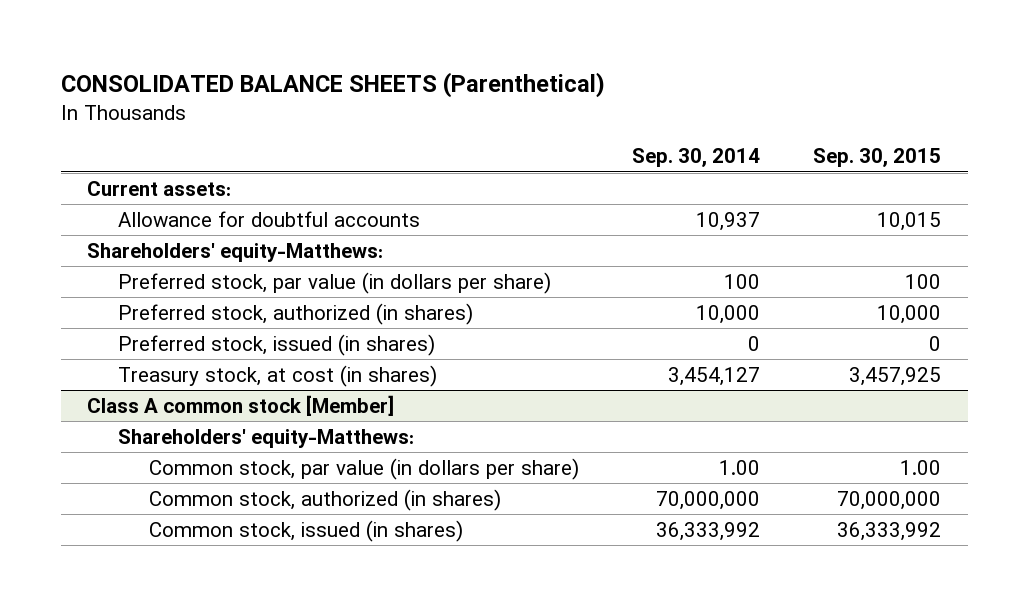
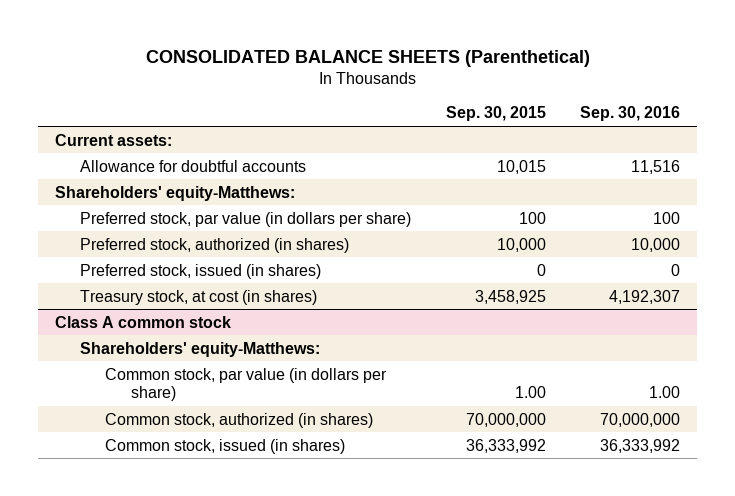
- | Sep. 30, 2014 | Sep. 30, 2015
+ | Sep. 30, 2015 | Sep. 30, 2016
- Treasury stock, at cost (in shares) | 3,454,127 | 3,457,925
- Class A common stock [Member]
+ Treasury stock, at cost (in shares) | 3,458,925 | 4,192,307
+ Class A common stock

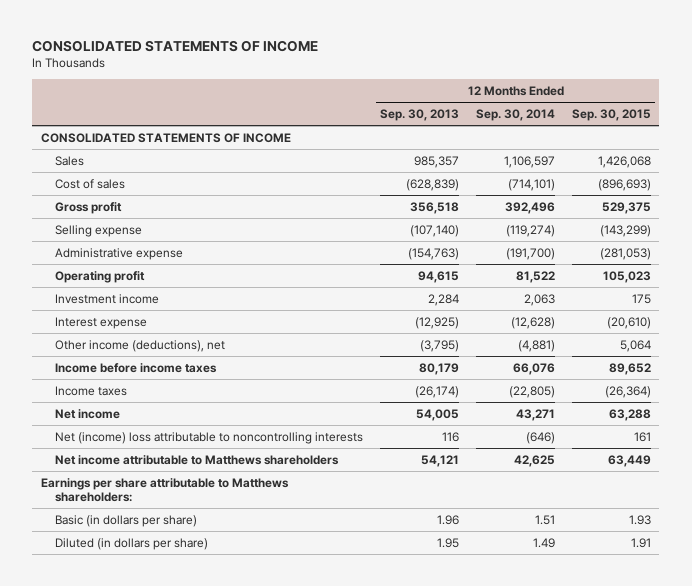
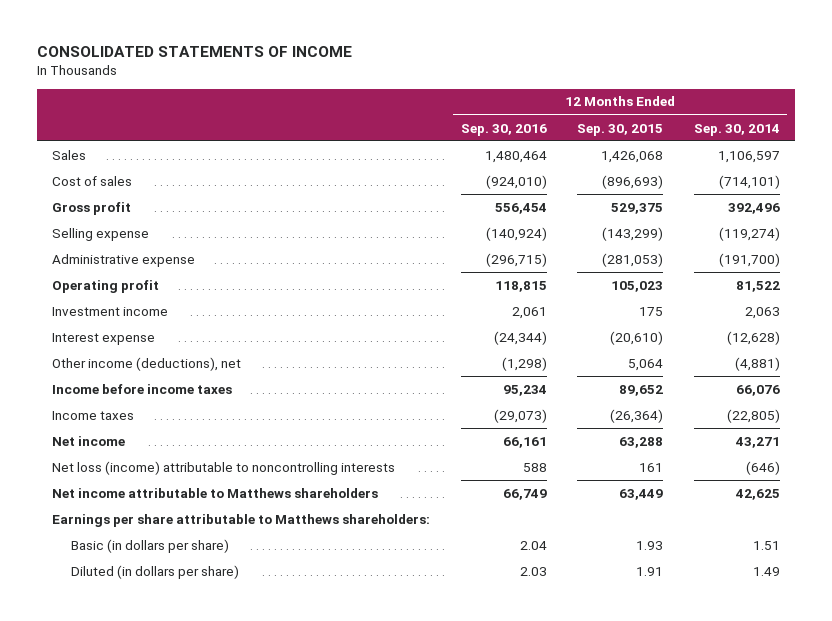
- | 12 Months Ended Sep. 30, 2013 | 12 Months Ended Sep. 30, 2014 | 12 Months Ended Sep. 30, 2015
+ | 12 Months Ended Sep. 30, 2016 | 12 Months Ended Sep. 30, 2015 | 12 Months Ended Sep. 30, 2014
- CONSOLIDATED STATEMENTS OF INCOME
- Net (income) loss attributable to noncontrolling interests | 116 | (646) | 161
+ Net loss (income) attributable to noncontrolling interests | 588 | 161 | (646)

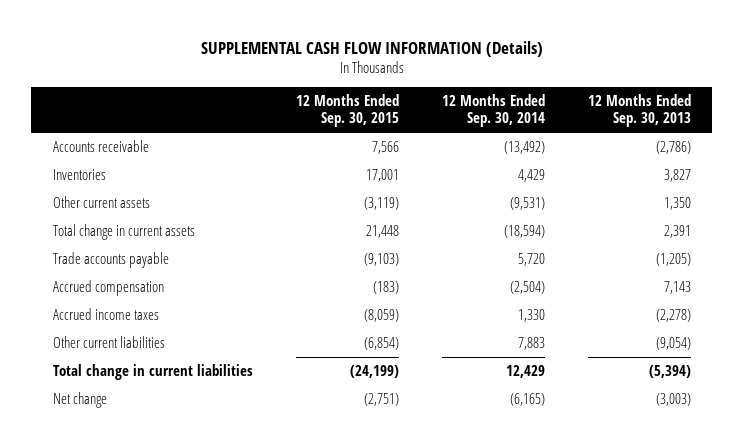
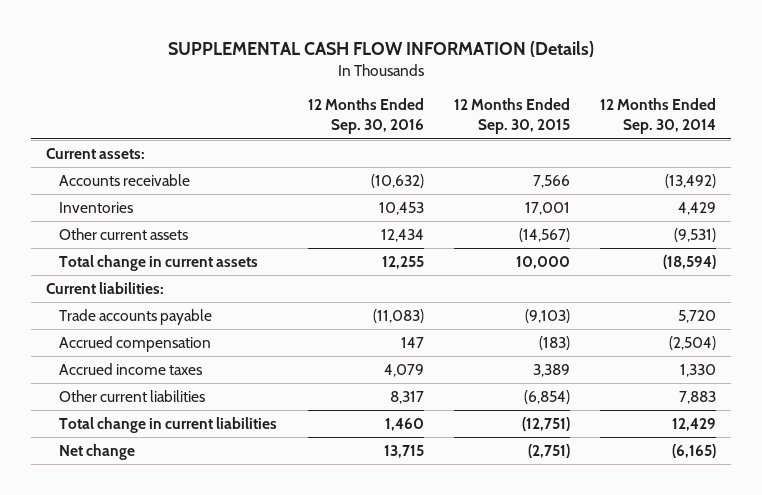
- | 12 Months Ended Sep. 30, 2015 | 12 Months Ended Sep. 30, 2014 | 12 Months Ended Sep. 30, 2013
+ | 12 Months Ended Sep. 30, 2016 | 12 Months Ended Sep. 30, 2015 | 12 Months Ended Sep. 30, 2014
+ Current assets:
- Other current assets | (3,119) | (9,531) | 1,350
- Total change in current assets | 21,448 | (18,594) | 2,391
+ Other current assets | 12,434 | (14,567) | (9,531)
+ Total change in current assets | 12,255 | 10,000 | (18,594)
+ Current liabilities:
- Accrued income taxes | (8,059) | 1,330 | (2,278)
+ Accrued income taxes | 4,079 | 3,389 | 1,330
- Total change in current liabilities | (24,199) | 12,429 | (5,394)
+ Total change in current liabilities | 1,460 | (12,751) | 12,429

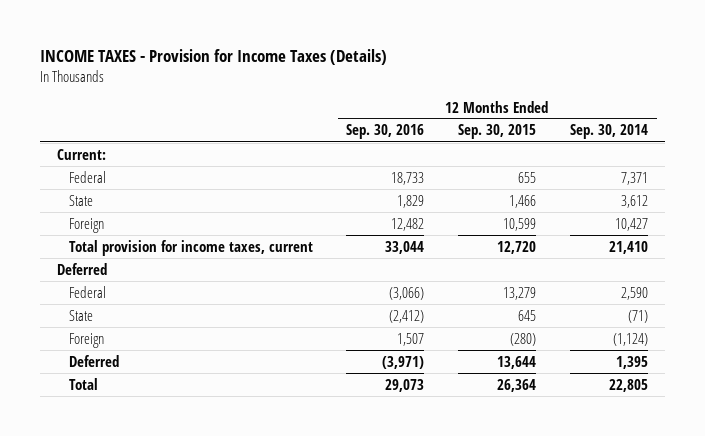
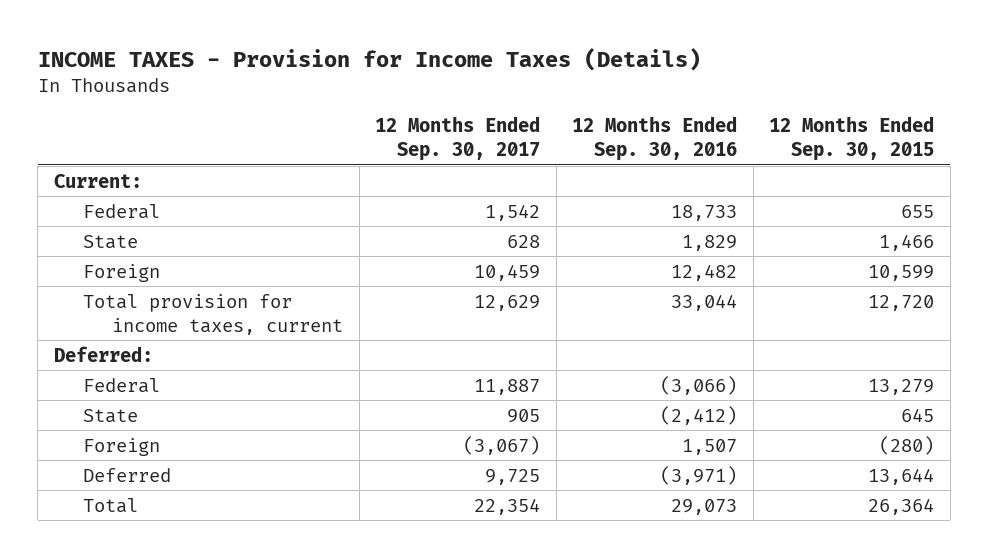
- | 12 Months Ended Sep. 30, 2016 | 12 Months Ended Sep. 30, 2015 | 12 Months Ended Sep. 30, 2014
+ | 12 Months Ended Sep. 30, 2017 | 12 Months Ended Sep. 30, 2016 | 12 Months Ended Sep. 30, 2015
- Deferred
+ Deferred:

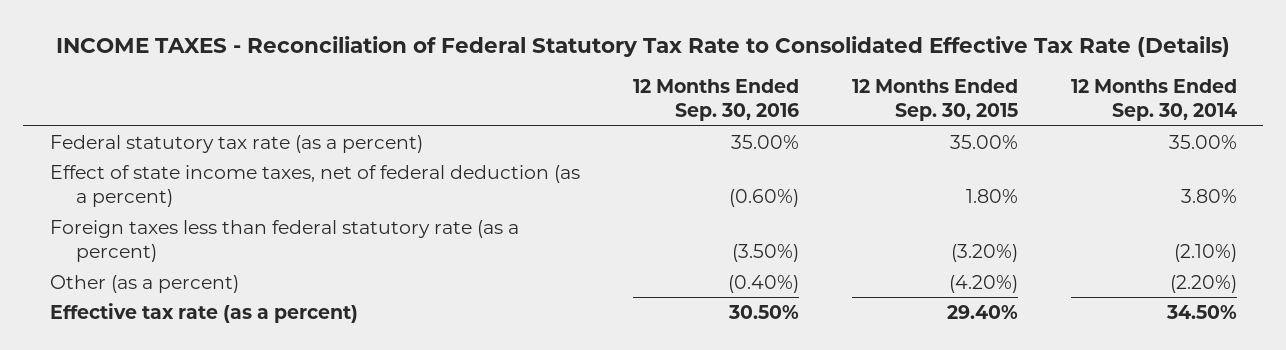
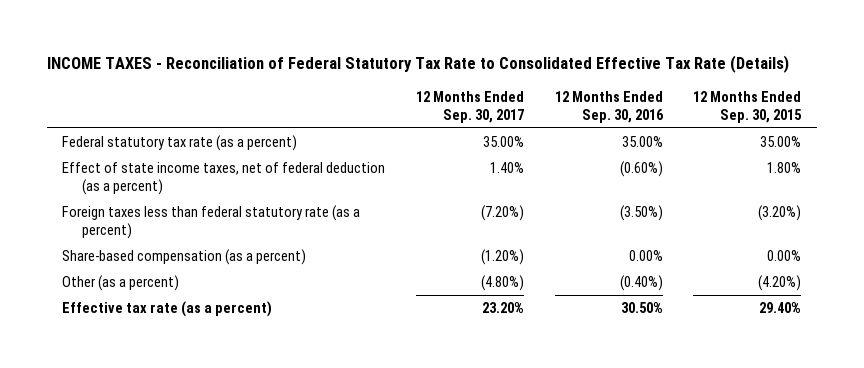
- | 12 Months Ended Sep. 30, 2016 | 12 Months Ended Sep. 30, 2015 | 12 Months Ended Sep. 30, 2014
+ | 12 Months Ended Sep. 30, 2017 | 12 Months Ended Sep. 30, 2016 | 12 Months Ended Sep. 30, 2015
+ Share-based compensation (as a percent) | (1.20%) | 0.00% | 0.00%

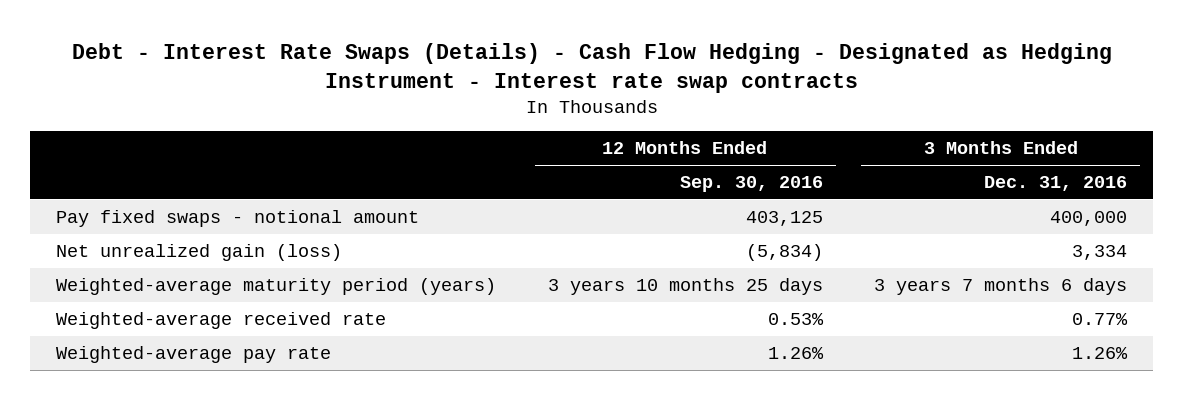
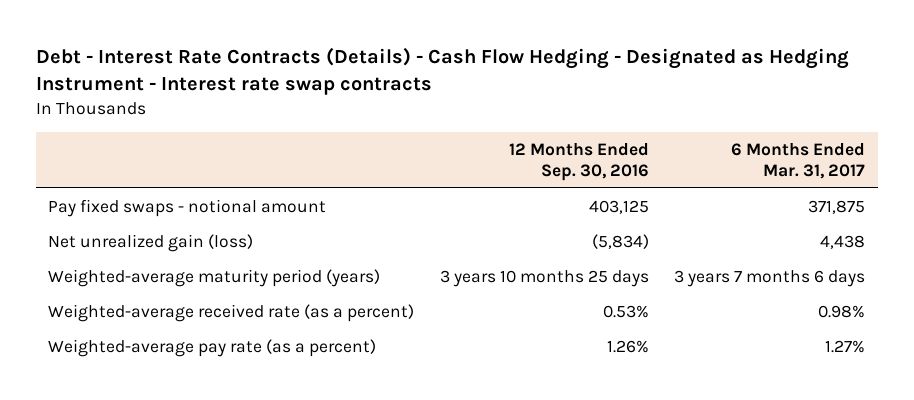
- Debt - Interest Rate Swaps (Details) - Cash Flow Hedging - Designated as Hedging Instrument - Interest rate swap contracts
+ Debt - Interest Rate Contracts (Details) - Cash Flow Hedging - Designated as Hedging Instrument - Interest rate swap contracts
- | 12 Months Ended Sep. 30, 2016 | 3 Months Ended Dec. 31, 2016
+ | 12 Months Ended Sep. 30, 2016 | 6 Months Ended Mar. 31, 2017
- Weighted-average received rate | 0.53% | 0.77%
- Weighted-average pay rate | 1.26% | 1.26%
+ Weighted-average received rate (as a percent) | 0.53% | 0.98%
+ Weighted-average pay rate (as a percent) | 1.26% | 1.27%

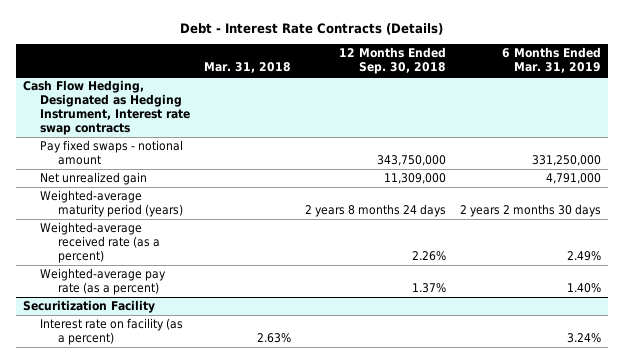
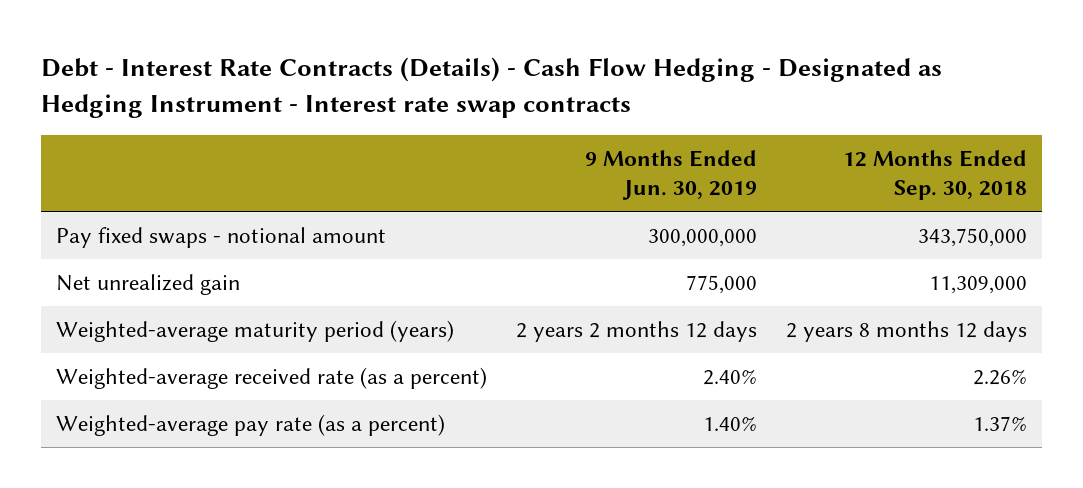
- Debt - Interest Rate Contracts (Details)
+ Debt - Interest Rate Contracts (Details) - Cash Flow Hedging - Designated as Hedging Instrument - Interest rate swap contracts
- | Mar. 31, 2018 | 12 Months Ended Sep. 30, 2018 | 6 Months Ended Mar. 31, 2019
+ | 9 Months Ended Jun. 30, 2019 | 12 Months Ended Sep. 30, 2018
- Cash Flow Hedging, Designated as Hedging Instrument, Interest rate swap contracts
- Weighted-average maturity period (years) | | 2 years 8 months 24 days | 2 years 2 months 30 days
+ Weighted-average maturity period (years) | 2 years 2 months 12 days | 2 years 8 months 12 days
- Securitization Facility
- Interest rate on facility (as a percent) | 2.63% | | 3.24%

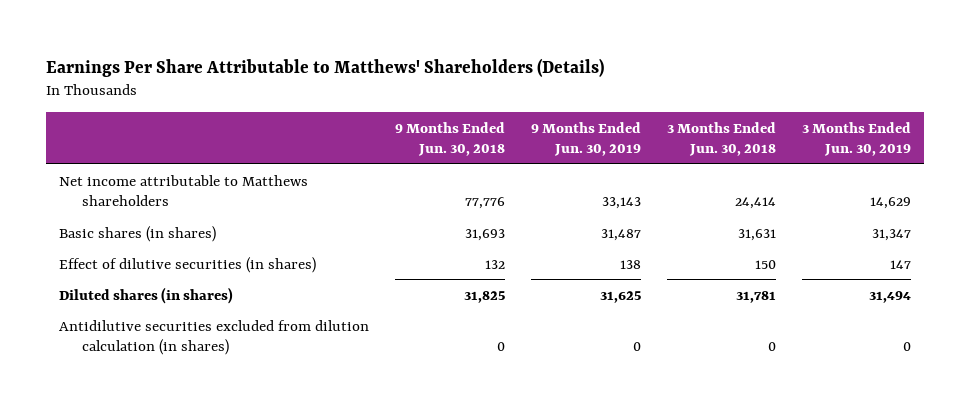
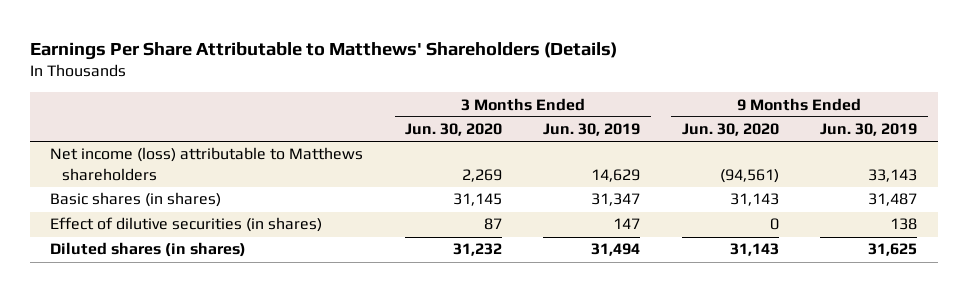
- | 9 Months Ended Jun. 30, 2018 | 9 Months Ended Jun. 30, 2019 | 3 Months Ended Jun. 30, 2018 | 3 Months Ended Jun. 30, 2019
+ | 3 Months Ended Jun. 30, 2020 | 3 Months Ended Jun. 30, 2019 | 9 Months Ended Jun. 30, 2020 | 9 Months Ended Jun. 30, 2019
- Net income attributable to Matthews shareholders | 77,776 | 33,143 | 24,414 | 14,629
+ Net income (loss) attributable to Matthews shareholders | 2,269 | 14,629 | (94,561) | 33,143
- Antidilutive securities excluded from dilution calculation (in shares) | 0 | 0 | 0 | 0

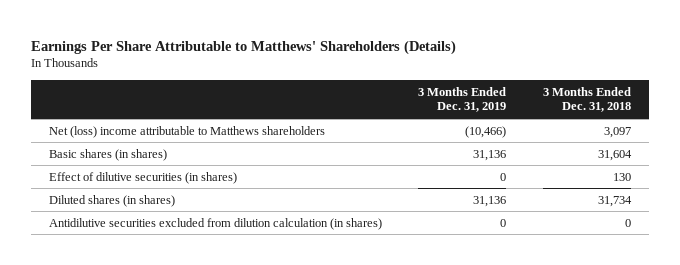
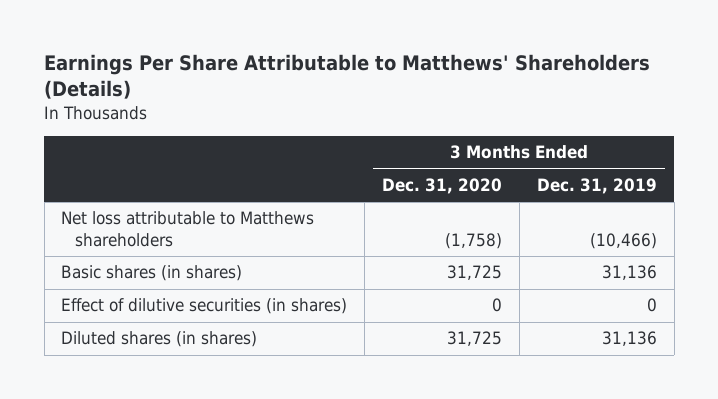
- | 3 Months Ended Dec. 31, 2019 | 3 Months Ended Dec. 31, 2018
+ | 3 Months Ended Dec. 31, 2020 | 3 Months Ended Dec. 31, 2019
- Net (loss) income attributable to Matthews shareholders | (10,466) | 3,097
+ Net loss attributable to Matthews shareholders | (1,758) | (10,466)
- Antidilutive securities excluded from dilution calculation (in shares) | 0 | 0

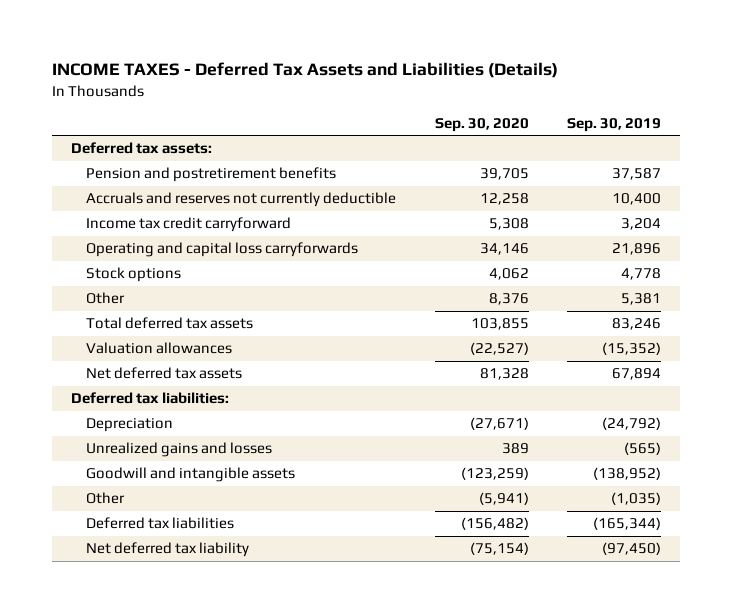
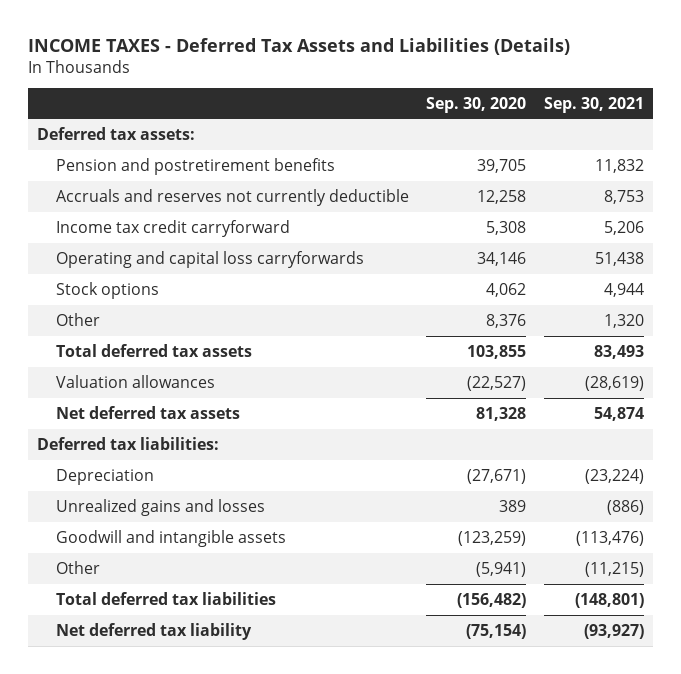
- | Sep. 30, 2020 | Sep. 30, 2019
+ | Sep. 30, 2020 | Sep. 30, 2021
- Deferred tax liabilities | (156,482) | (165,344)
+ Total deferred tax liabilities | (156,482) | (148,801)

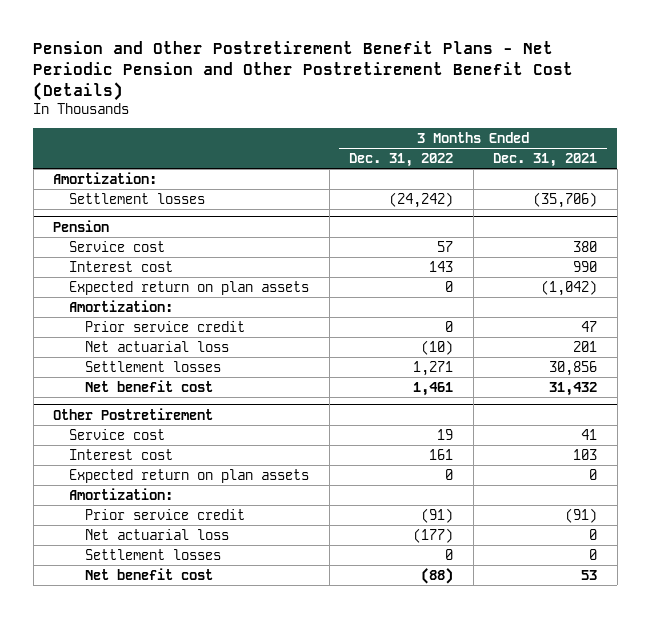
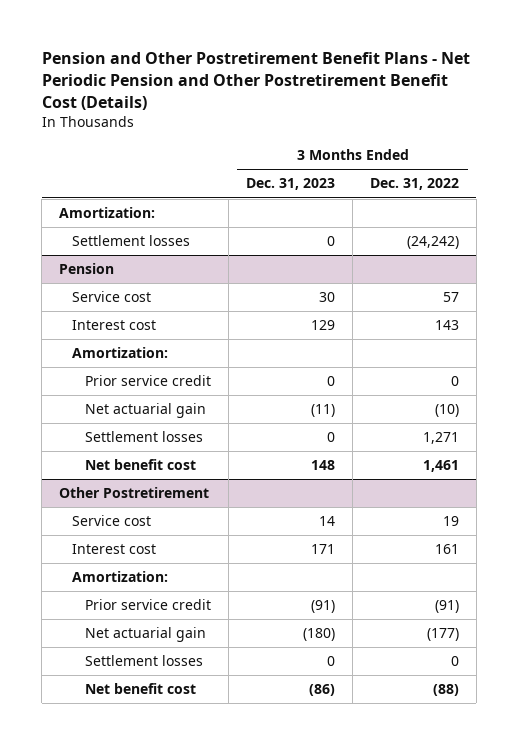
- | 3 Months Ended Dec. 31, 2022 | 3 Months Ended Dec. 31, 2021
+ | 3 Months Ended Dec. 31, 2023 | 3 Months Ended Dec. 31, 2022
@ Pension
- Expected return on plan assets | 0 | (1,042)
- Net actuarial loss | (10) | 201
+ Net actuarial gain | (11) | (10)
@ Other Postretirement
- Expected return on plan assets | 0 | 0
- Net actuarial loss | (177) | 0
+ Net actuarial gain | (180) | (177)

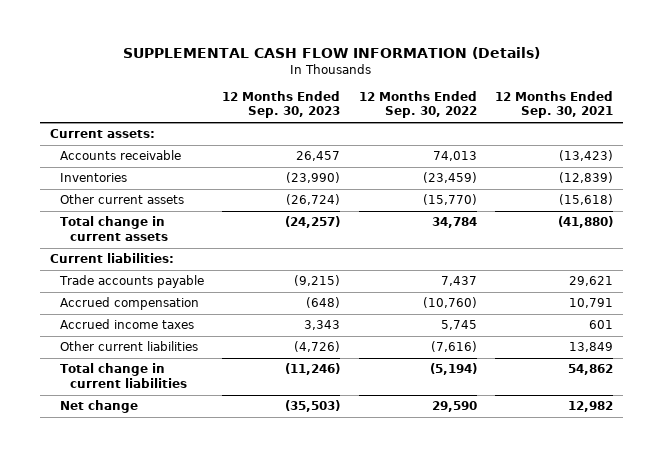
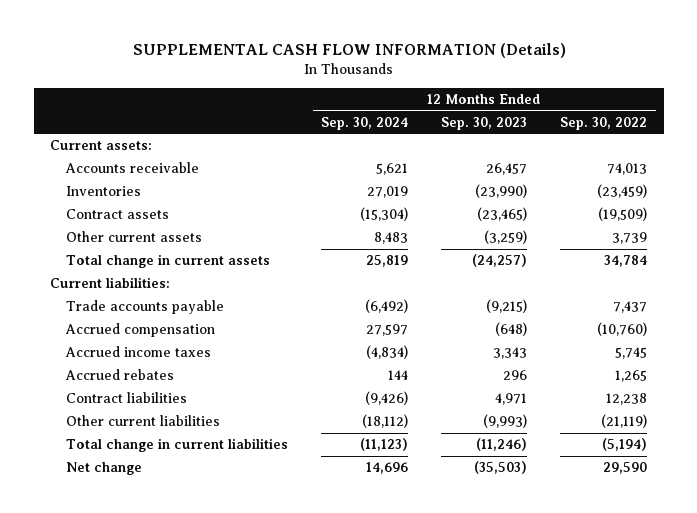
- | 12 Months Ended Sep. 30, 2023 | 12 Months Ended Sep. 30, 2022 | 12 Months Ended Sep. 30, 2021
+ | 12 Months Ended Sep. 30, 2024 | 12 Months Ended Sep. 30, 2023 | 12 Months Ended Sep. 30, 2022
- Other current assets | (26,724) | (15,770) | (15,618)
+ Contract assets | (15,304) | (23,465) | (19,509)
+ Other current assets | 8,483 | (3,259) | 3,739
- Other current liabilities | (4,726) | (7,616) | 13,849
+ Accrued rebates | 144 | 296 | 1,265
+ Contract liabilities | (9,426) | 4,971 | 12,238
+ Other current liabilities | (18,112) | (9,993) | (21,119)

